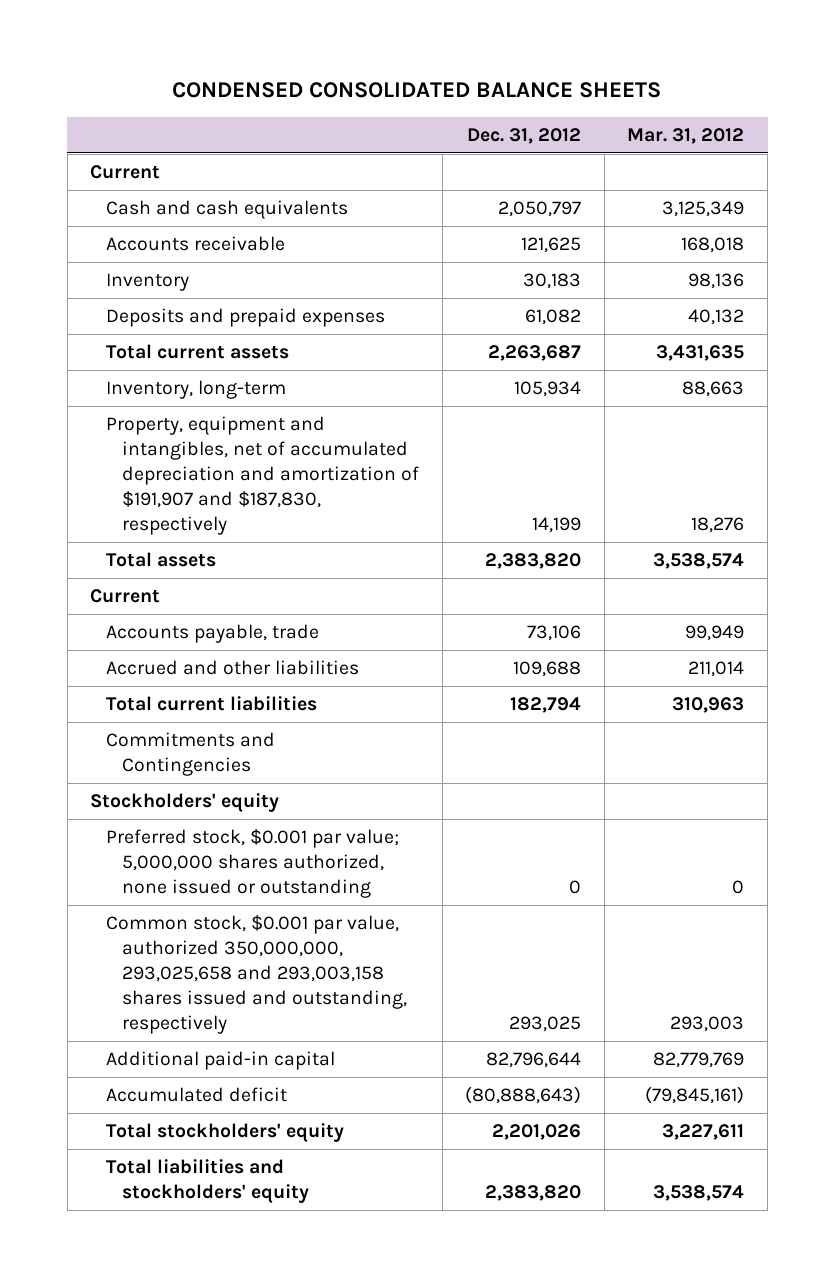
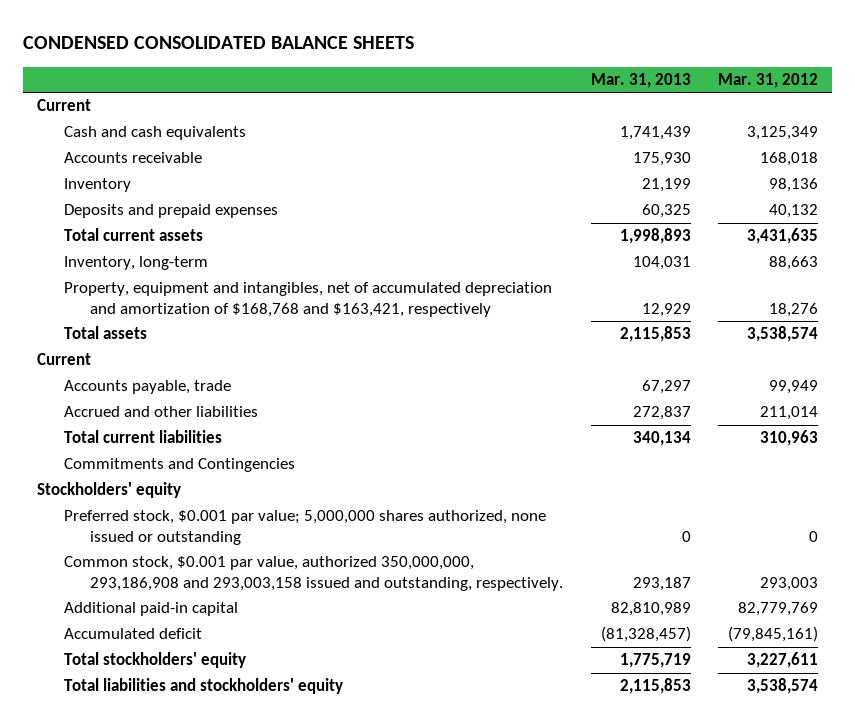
- | Dec. 31, 2012 | Mar. 31, 2012
+ | Mar. 31, 2013 | Mar. 31, 2012
- Property, equipment and intangibles, net of accumulated depreciation and amortization of $191,907 and $187,830, respectively | 14,199 | 18,276
+ Property, equipment and intangibles, net of accumulated depreciation and amortization of $168,768 and $163,421, respectively | 12,929 | 18,276
- Common stock, $0.001 par value, authorized 350,000,000, 293,025,658 and 293,003,158 shares issued and outstanding, respectively | 293,025 | 293,003
+ Common stock, $0.001 par value, authorized 350,000,000, 293,186,908 and 293,003,158 issued and outstanding, respectively. | 293,187 | 293,003

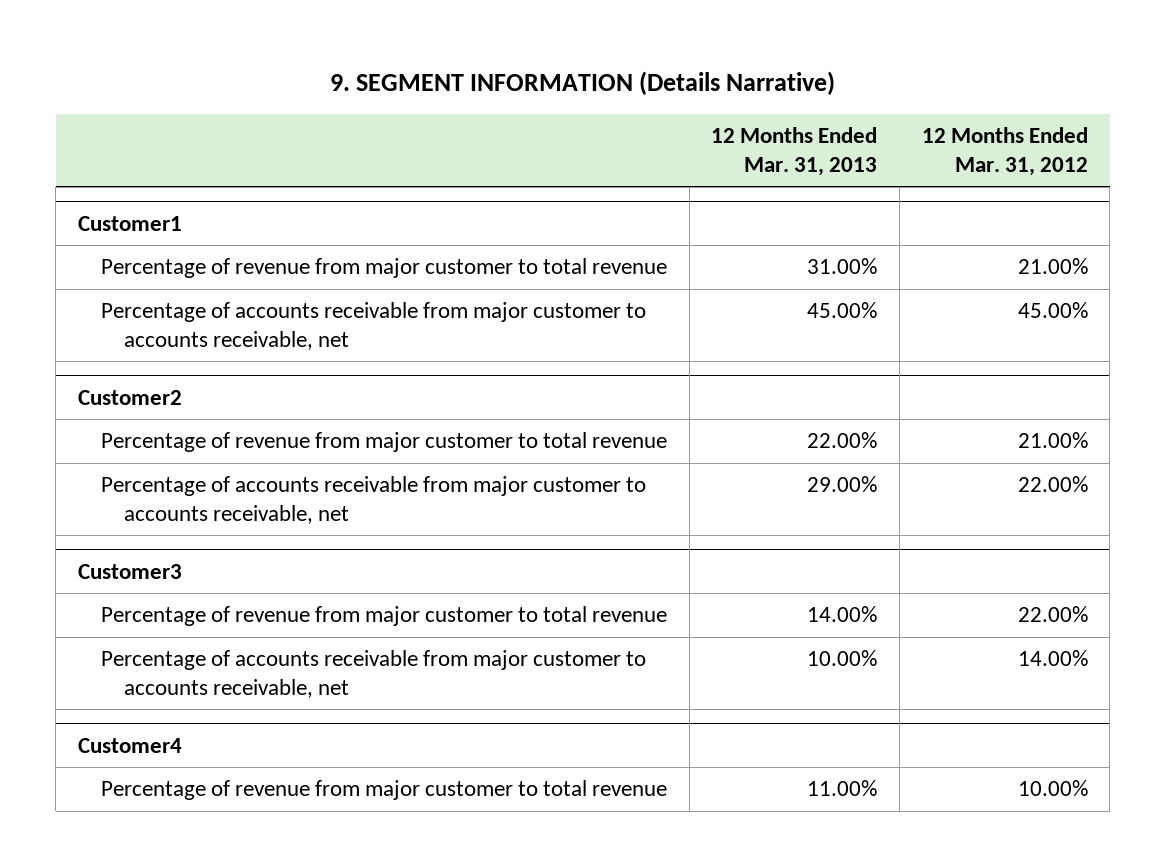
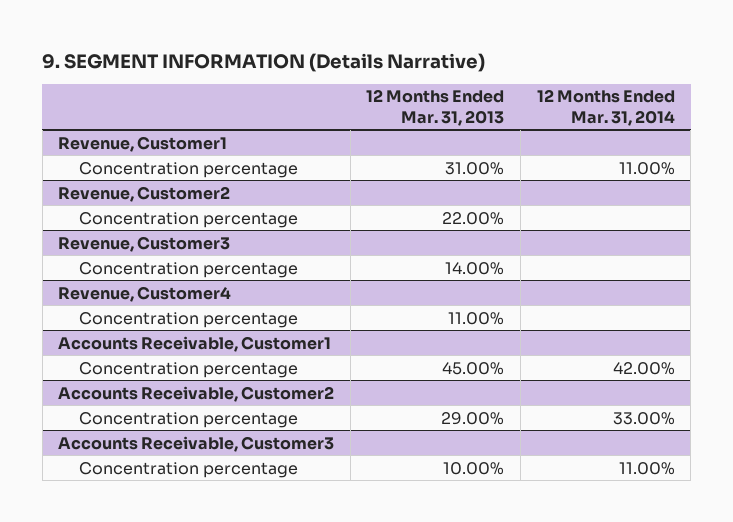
- | 12 Months Ended Mar. 31, 2013 | 12 Months Ended Mar. 31, 2012
+ | 12 Months Ended Mar. 31, 2013 | 12 Months Ended Mar. 31, 2014
- Customer1
- Percentage of revenue from major customer to total revenue | 31.00% | 21.00%
- Percentage of accounts receivable from major customer to accounts receivable, net | 45.00% | 45.00%
- Customer2
- Percentage of revenue from major customer to total revenue | 22.00% | 21.00%
- Percentage of accounts receivable from major customer to accounts receivable, net | 29.00% | 22.00%
- Customer3
- Percentage of revenue from major customer to total revenue | 14.00% | 22.00%
- Percentage of accounts receivable from major customer to accounts receivable, net | 10.00% | 14.00%
- Customer4
- Percentage of revenue from major customer to total revenue | 11.00% | 10.00%
+ Revenue, Customer1
+ Concentration percentage | 31.00% | 11.00%
+ Revenue, Customer2
+ Concentration percentage | 22.00% |
+ Revenue, Customer3
+ Concentration percentage | 14.00% |
+ Revenue, Customer4
+ Concentration percentage | 11.00% |
+ Accounts Receivable, Customer1
+ Concentration percentage | 45.00% | 42.00%
+ Accounts Receivable, Customer2
+ Concentration percentage | 29.00% | 33.00%
+ Accounts Receivable, Customer3
+ Concentration percentage | 10.00% | 11.00%

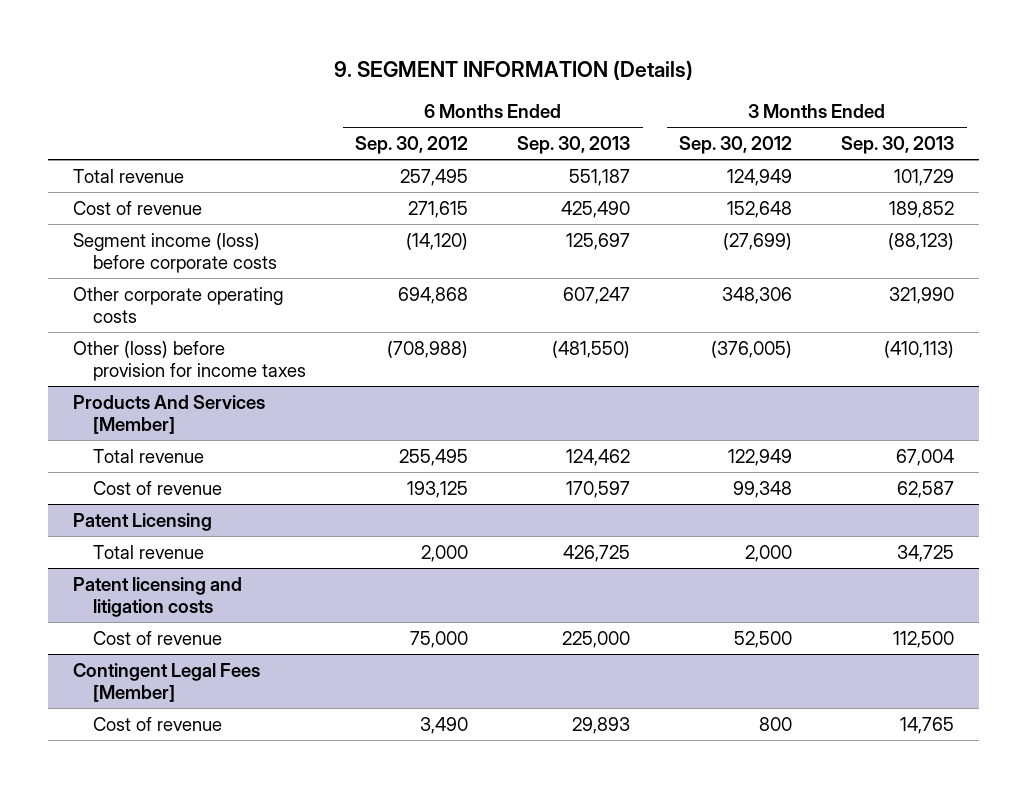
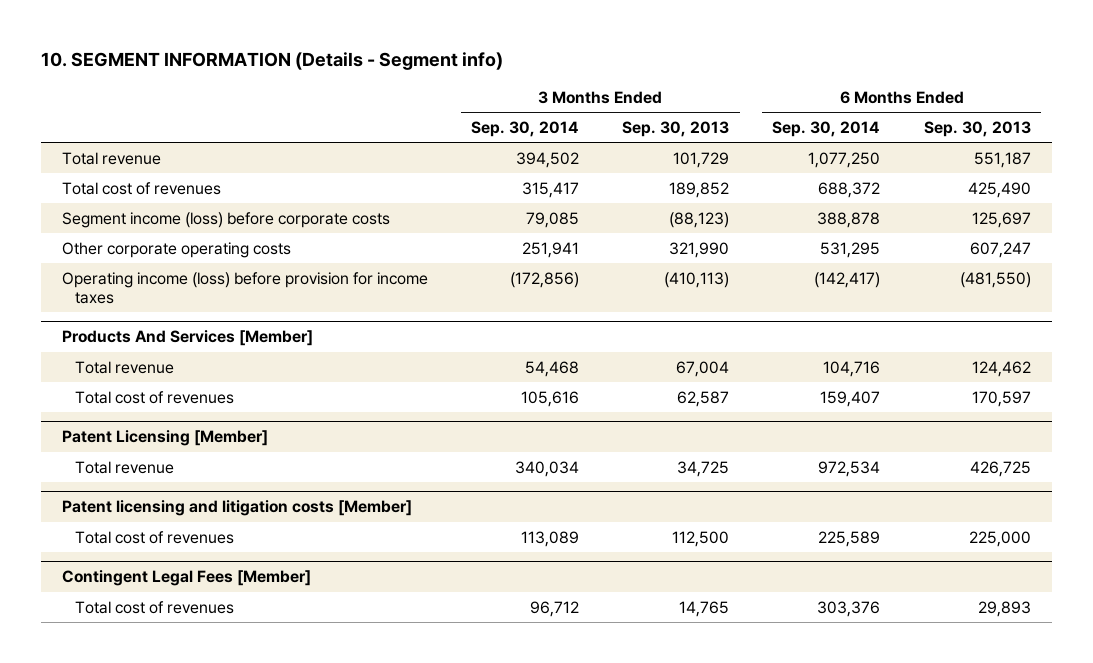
- 9. SEGMENT INFORMATION (Details)
+ 10. SEGMENT INFORMATION (Details - Segment info)
- | 6 Months Ended Sep. 30, 2012 | 6 Months Ended Sep. 30, 2013 | 3 Months Ended Sep. 30, 2012 | 3 Months Ended Sep. 30, 2013
+ | 3 Months Ended Sep. 30, 2014 | 3 Months Ended Sep. 30, 2013 | 6 Months Ended Sep. 30, 2014 | 6 Months Ended Sep. 30, 2013
- Cost of revenue | 271,615 | 425,490 | 152,648 | 189,852
+ Total cost of revenues | 315,417 | 189,852 | 688,372 | 425,490
- Other (loss) before provision for income taxes | (708,988) | (481,550) | (376,005) | (410,113)
+ Operating income (loss) before provision for income taxes | (172,856) | (410,113) | (142,417) | (481,550)
@ Products And Services [Member]
- Cost of revenue | 193,125 | 170,597 | 99,348 | 62,587
- Patent Licensing
@ Products And Services [Member]
+ Total cost of revenues | 105,616 | 62,587 | 159,407 | 170,597
+ Patent Licensing [Member]
- Patent licensing and litigation costs
- Cost of revenue | 75,000 | 225,000 | 52,500 | 112,500
+ Patent licensing and litigation costs [Member]
+ Total cost of revenues | 113,089 | 112,500 | 225,589 | 225,000
@ Contingent Legal Fees [Member]
- Cost of revenue | 3,490 | 29,893 | 800 | 14,765
+ Total cost of revenues | 96,712 | 14,765 | 303,376 | 29,893

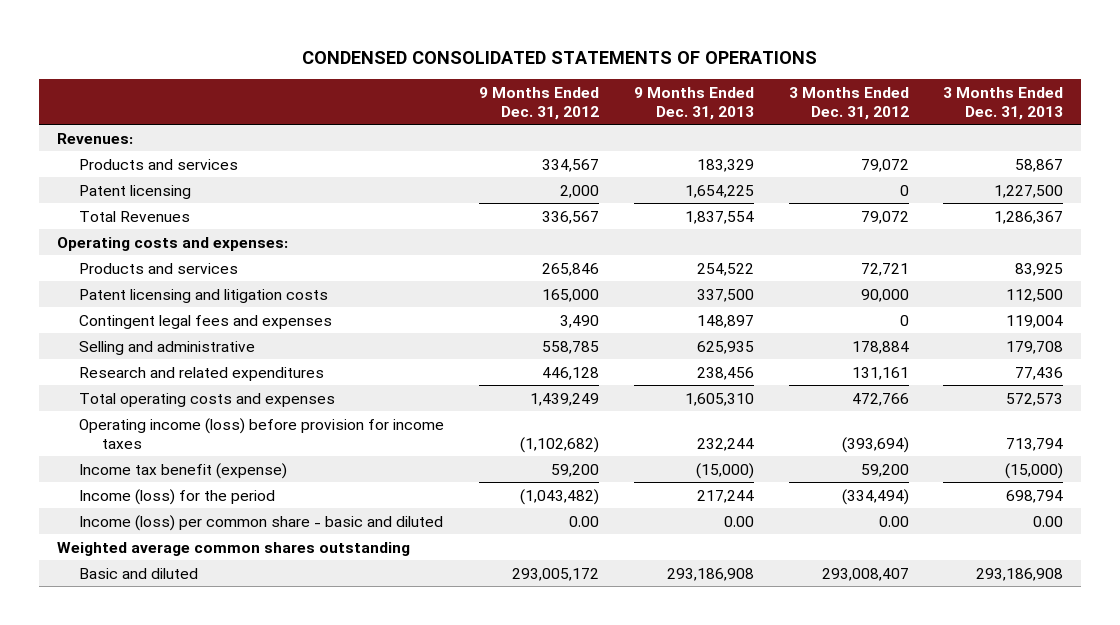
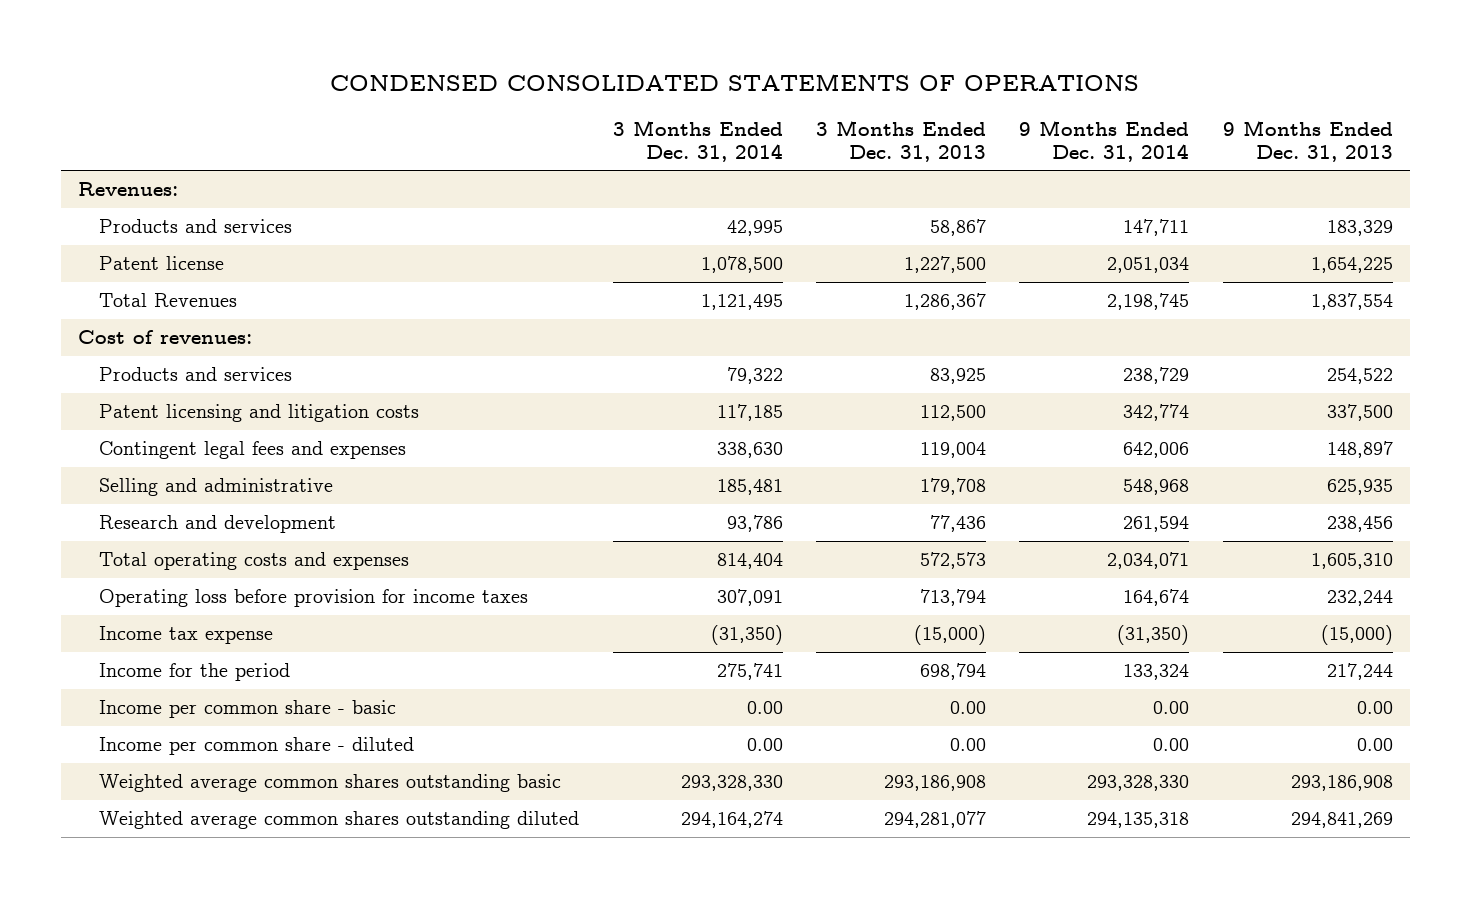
- | 9 Months Ended Dec. 31, 2012 | 9 Months Ended Dec. 31, 2013 | 3 Months Ended Dec. 31, 2012 | 3 Months Ended Dec. 31, 2013
+ | 3 Months Ended Dec. 31, 2014 | 3 Months Ended Dec. 31, 2013 | 9 Months Ended Dec. 31, 2014 | 9 Months Ended Dec. 31, 2013
- Patent licensing | 2,000 | 1,654,225 | 0 | 1,227,500
+ Patent license | 1,078,500 | 1,227,500 | 2,051,034 | 1,654,225
- Operating costs and expenses:
+ Cost of revenues:
- Research and related expenditures | 446,128 | 238,456 | 131,161 | 77,436
+ Research and development | 93,786 | 77,436 | 261,594 | 238,456
- Operating income (loss) before provision for income taxes | (1,102,682) | 232,244 | (393,694) | 713,794
- Income tax benefit (expense) | 59,200 | (15,000) | 59,200 | (15,000)
- Income (loss) for the period | (1,043,482) | 217,244 | (334,494) | 698,794
- Income (loss) per common share - basic and diluted | 0.00 | 0.00 | 0.00 | 0.00
- Weighted average common shares outstanding
- Basic and diluted | 293,005,172 | 293,186,908 | 293,008,407 | 293,186,908
+ Operating loss before provision for income taxes | 307,091 | 713,794 | 164,674 | 232,244
+ Income tax expense | (31,350) | (15,000) | (31,350) | (15,000)
+ Income for the period | 275,741 | 698,794 | 133,324 | 217,244
+ Income per common share - basic | 0.00 | 0.00 | 0.00 | 0.00
+ Income per common share - diluted | 0.00 | 0.00 | 0.00 | 0.00
+ Weighted average common shares outstanding basic | 293,328,330 | 293,186,908 | 293,328,330 | 293,186,908
+ Weighted average common shares outstanding diluted | 294,164,274 | 294,281,077 | 294,135,318 | 294,841,269

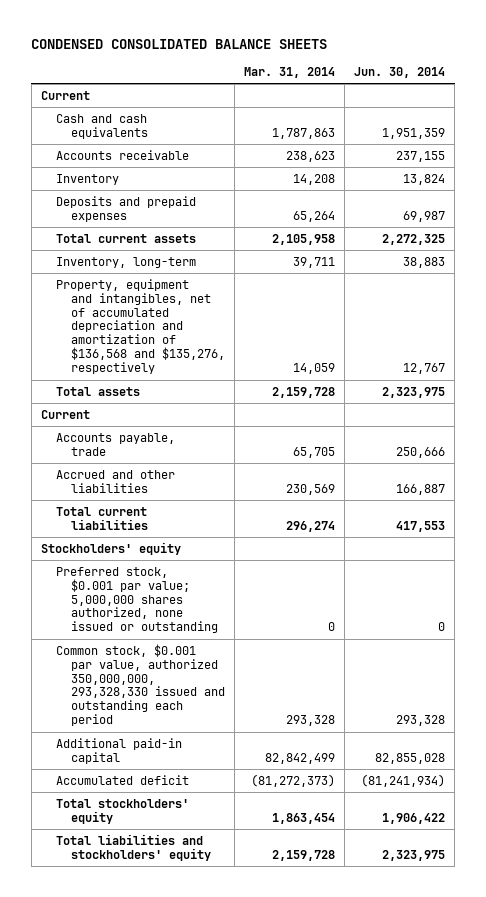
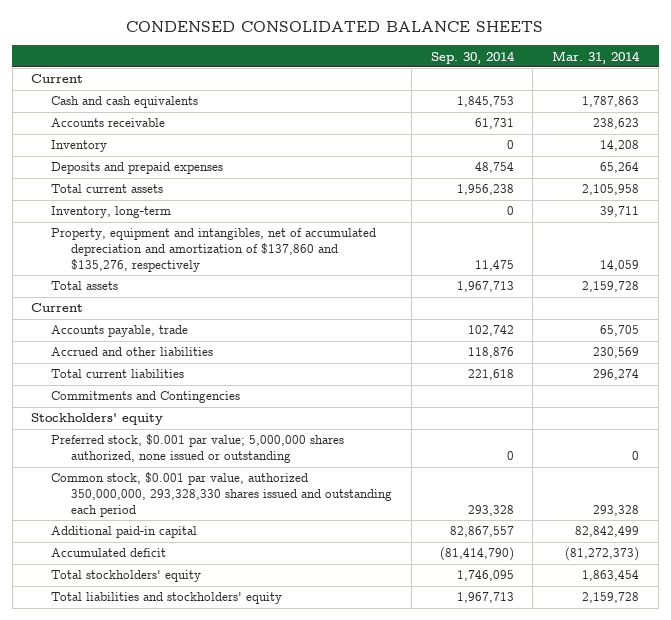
- | Mar. 31, 2014 | Jun. 30, 2014
+ | Sep. 30, 2014 | Mar. 31, 2014
- Property, equipment and intangibles, net of accumulated depreciation and amortization of $136,568 and $135,276, respectively | 14,059 | 12,767
+ Property, equipment and intangibles, net of accumulated depreciation and amortization of $137,860 and $135,276, respectively | 11,475 | 14,059
+ Commitments and Contingencies
- Common stock, $0.001 par value, authorized 350,000,000, 293,328,330 issued and outstanding each period | 293,328 | 293,328
+ Common stock, $0.001 par value, authorized 350,000,000, 293,328,330 shares issued and outstanding each period | 293,328 | 293,328

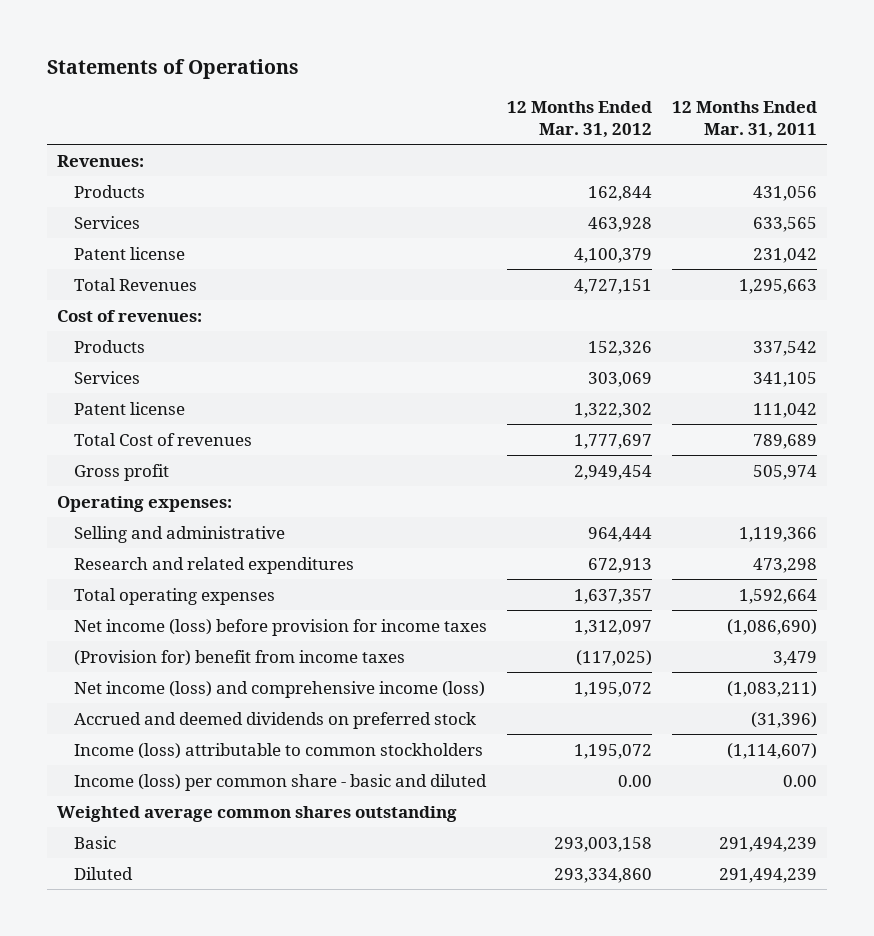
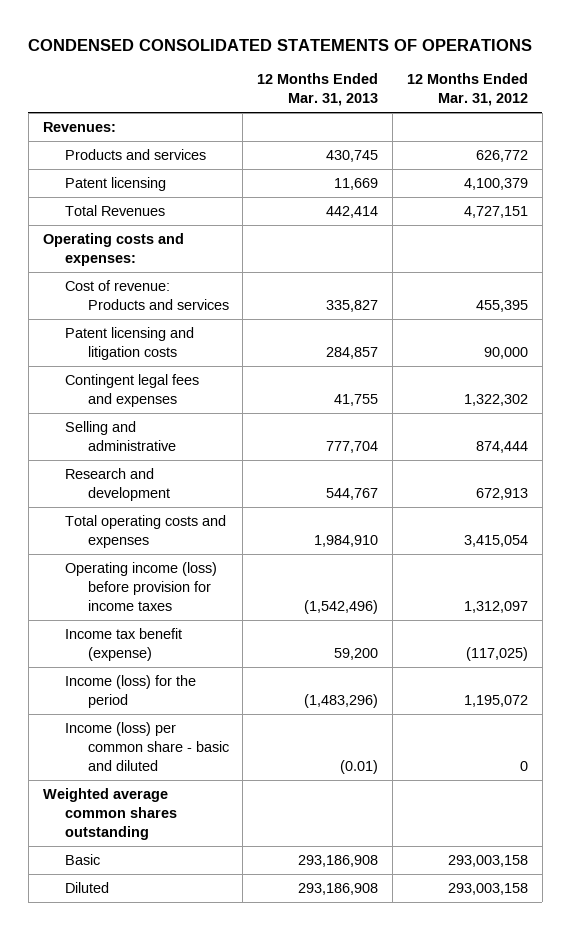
- Statements of Operations
+ CONDENSED CONSOLIDATED STATEMENTS OF OPERATIONS
- | 12 Months Ended Mar. 31, 2012 | 12 Months Ended Mar. 31, 2011
+ | 12 Months Ended Mar. 31, 2013 | 12 Months Ended Mar. 31, 2012
- Products | 162,844 | 431,056
- Services | 463,928 | 633,565
- Patent license | 4,100,379 | 231,042
+ Products and services | 430,745 | 626,772
+ Patent licensing | 11,669 | 4,100,379
- Cost of revenues:
- Products | 152,326 | 337,542
- Services | 303,069 | 341,105
- Patent license | 1,322,302 | 111,042
- Total Cost of revenues | 1,777,697 | 789,689
- Gross profit | 2,949,454 | 505,974
- Operating expenses:
- Selling and administrative | 964,444 | 1,119,366
- Research and related expenditures | 672,913 | 473,298
- Total operating expenses | 1,637,357 | 1,592,664
- Net income (loss) before provision for income taxes | 1,312,097 | (1,086,690)
- (Provision for) benefit from income taxes | (117,025) | 3,479
- Net income (loss) and comprehensive income (loss) | 1,195,072 | (1,083,211)
- Accrued and deemed dividends on preferred stock | | (31,396)
- Income (loss) attributable to common stockholders | 1,195,072 | (1,114,607)
- Income (loss) per common share - basic and diluted | 0.00 | 0.00
+ Operating costs and expenses:
+ Cost of revenue: Products and services | 335,827 | 455,395
+ Patent licensing and litigation costs | 284,857 | 90,000
+ Contingent legal fees and expenses | 41,755 | 1,322,302
+ Selling and administrative | 777,704 | 874,444
+ Research and development | 544,767 | 672,913
+ Total operating costs and expenses | 1,984,910 | 3,415,054
+ Operating income (loss) before provision for income taxes | (1,542,496) | 1,312,097
+ Income tax benefit (expense) | 59,200 | (117,025)
+ Income (loss) for the period | (1,483,296) | 1,195,072
+ Income (loss) per common share - basic and diluted | (0.01) | 0
- Diluted | 293,334,860 | 291,494,239
+ Diluted | 293,186,908 | 293,003,158

